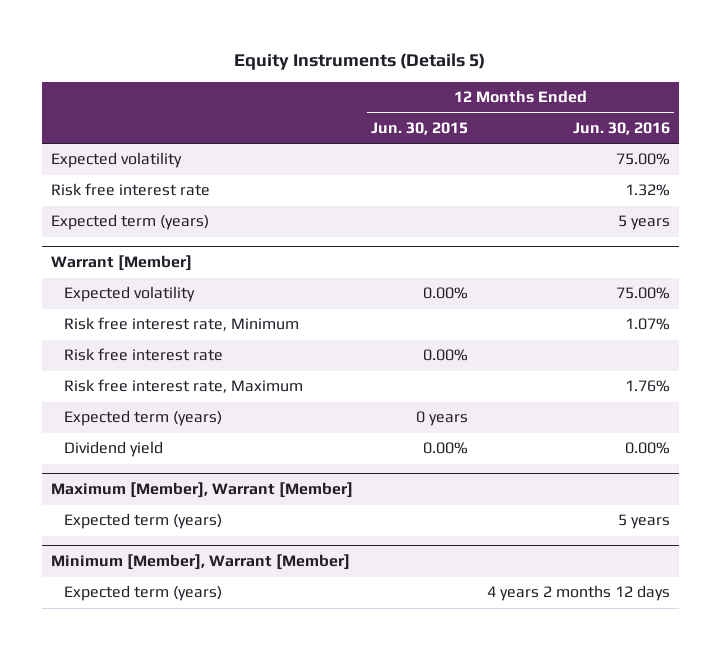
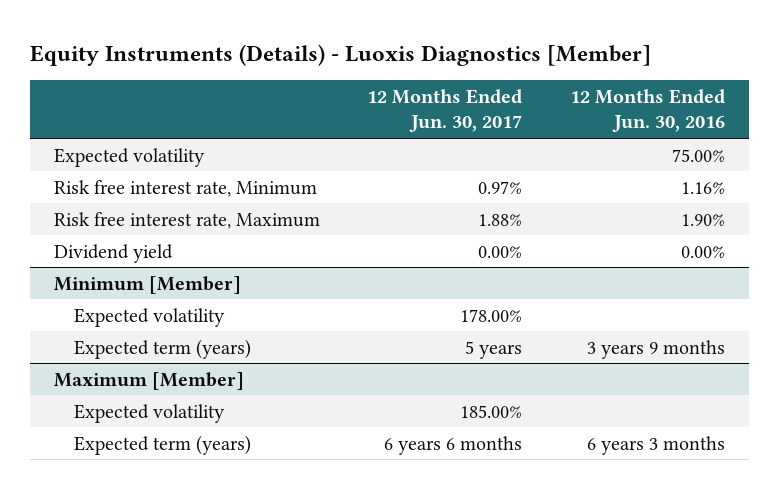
- Equity Instruments (Details 5)
+ Equity Instruments (Details) - Luoxis Diagnostics [Member]
- | 12 Months Ended Jun. 30, 2015 | 12 Months Ended Jun. 30, 2016
+ | 12 Months Ended Jun. 30, 2017 | 12 Months Ended Jun. 30, 2016
- Risk free interest rate | | 1.32%
- Expected term (years) | | 5 years
- Warrant [Member]
- Expected volatility | 0.00% | 75.00%
- Risk free interest rate, Minimum | | 1.07%
- Risk free interest rate | 0.00% |
- Risk free interest rate, Maximum | | 1.76%
- Expected term (years) | 0 years |
+ Risk free interest rate, Minimum | 0.97% | 1.16%
+ Risk free interest rate, Maximum | 1.88% | 1.90%
- Maximum [Member], Warrant [Member]
- Expected term (years) | | 5 years
- Minimum [Member], Warrant [Member]
- Expected term (years) | | 4 years 2 months 12 days
+ Minimum [Member]
+ Expected volatility | 178.00% |
+ Expected term (years) | 5 years | 3 years 9 months
+ Maximum [Member]
+ Expected volatility | 185.00% |
+ Expected term (years) | 6 years 6 months | 6 years 3 months

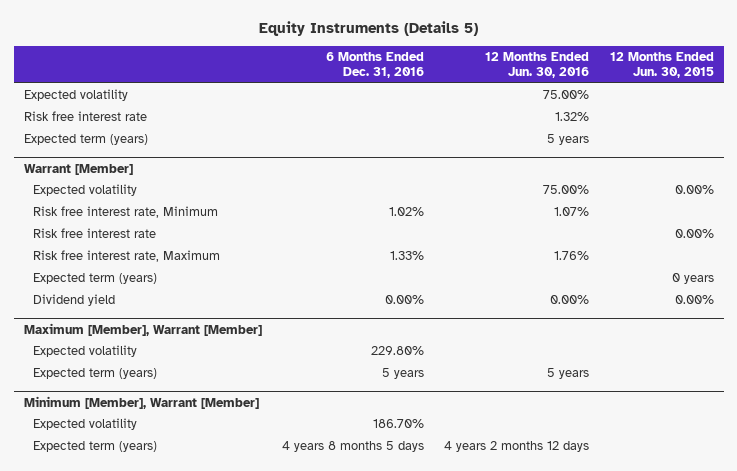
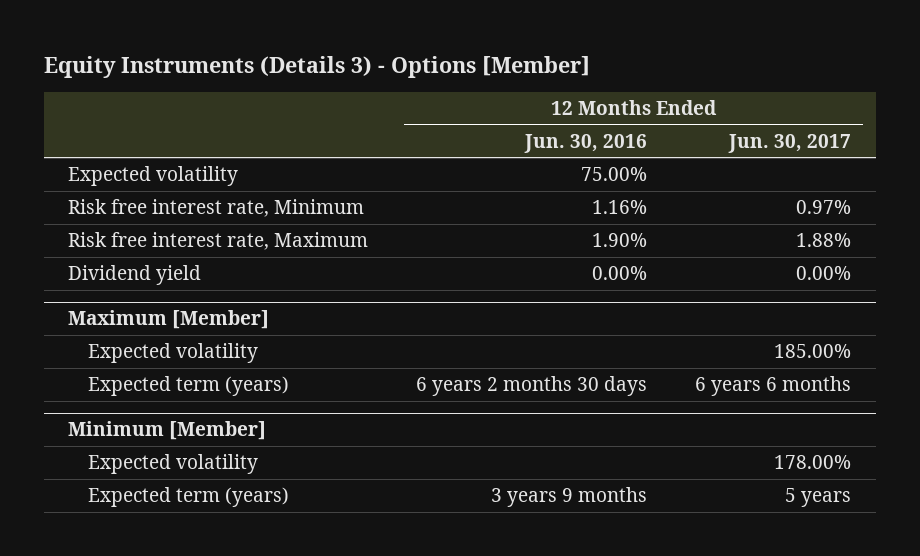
- Equity Instruments (Details 5)
+ Equity Instruments (Details 3) - Options [Member]
- | 6 Months Ended Dec. 31, 2016 | 12 Months Ended Jun. 30, 2016 | 12 Months Ended Jun. 30, 2015
+ | 12 Months Ended Jun. 30, 2016 | 12 Months Ended Jun. 30, 2017
- Risk free interest rate | | 1.32% |
- Expected term (years) | | 5 years |
- Warrant [Member]
- Expected volatility | | 75.00% | 0.00%
- Risk free interest rate, Minimum | 1.02% | 1.07% |
- Risk free interest rate | | | 0.00%
- Risk free interest rate, Maximum | 1.33% | 1.76% |
- Expected term (years) | | | 0 years
+ Risk free interest rate, Minimum | 1.16% | 0.97%
+ Risk free interest rate, Maximum | 1.90% | 1.88%
- Maximum [Member], Warrant [Member]
+ Maximum [Member]
- Expected term (years) | 5 years | 5 years |
- Minimum [Member], Warrant [Member]
+ Expected term (years) | 6 years 2 months 30 days | 6 years 6 months
+ Minimum [Member]
- Expected term (years) | 4 years 8 months 5 days | 4 years 2 months 12 days |
+ Expected term (years) | 3 years 9 months | 5 years

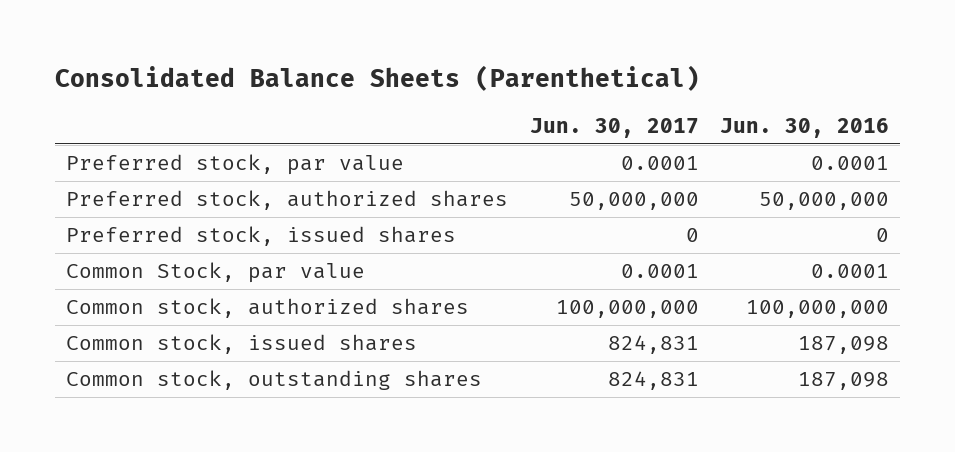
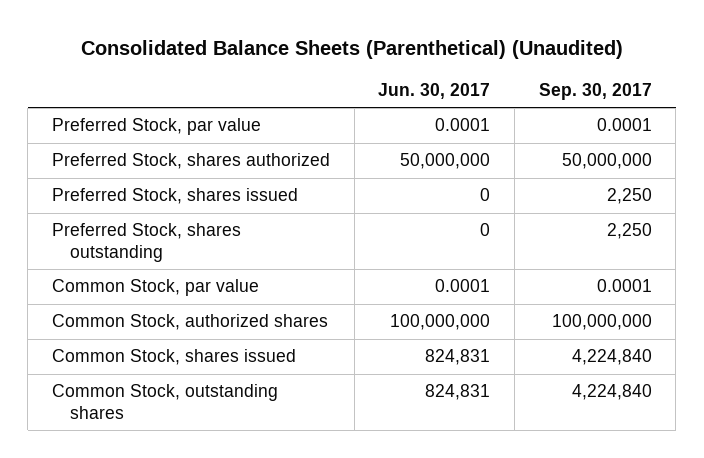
- Consolidated Balance Sheets (Parenthetical)
+ Consolidated Balance Sheets (Parenthetical) (Unaudited)
- | Jun. 30, 2017 | Jun. 30, 2016
+ | Jun. 30, 2017 | Sep. 30, 2017
- Preferred stock, par value | 0.0001 | 0.0001
- Preferred stock, authorized shares | 50,000,000 | 50,000,000
- Preferred stock, issued shares | 0 | 0
+ Preferred Stock, par value | 0.0001 | 0.0001
+ Preferred Stock, shares authorized | 50,000,000 | 50,000,000
+ Preferred Stock, shares issued | 0 | 2,250
+ Preferred Stock, shares outstanding | 0 | 2,250
- Common stock, authorized shares | 100,000,000 | 100,000,000
- Common stock, issued shares | 824,831 | 187,098
- Common stock, outstanding shares | 824,831 | 187,098
+ Common Stock, authorized shares | 100,000,000 | 100,000,000
+ Common Stock, shares issued | 824,831 | 4,224,840
+ Common Stock, outstanding shares | 824,831 | 4,224,840

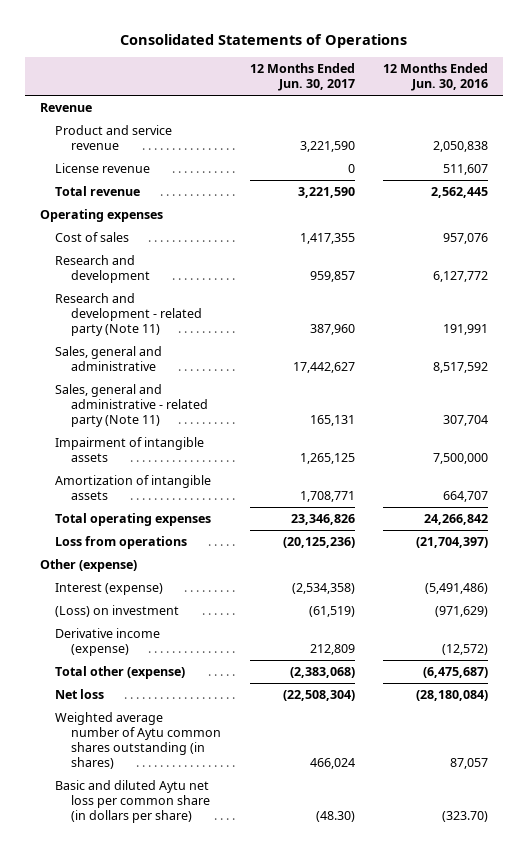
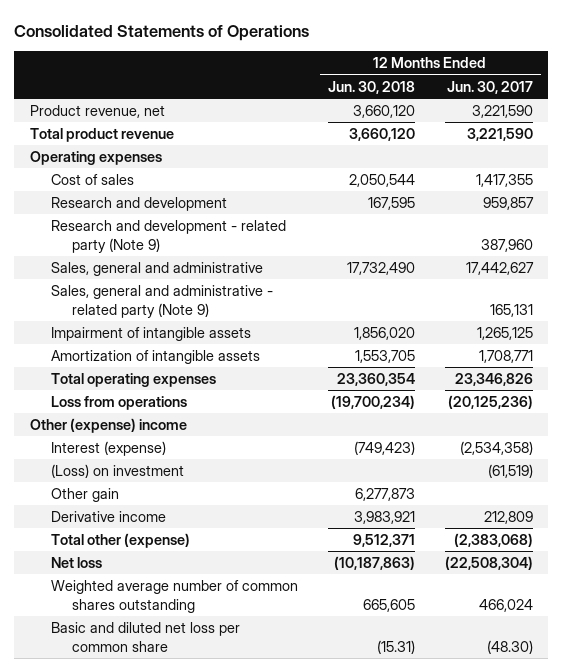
- | 12 Months Ended Jun. 30, 2017 | 12 Months Ended Jun. 30, 2016
+ | 12 Months Ended Jun. 30, 2018 | 12 Months Ended Jun. 30, 2017
- Revenue
- Product and service revenue | 3,221,590 | 2,050,838
- License revenue | 0 | 511,607
- Total revenue | 3,221,590 | 2,562,445
+ Product revenue, net | 3,660,120 | 3,221,590
+ Total product revenue | 3,660,120 | 3,221,590
- Research and development - related party (Note 11) | 387,960 | 191,991
+ Research and development - related party (Note 9) | | 387,960
- Sales, general and administrative - related party (Note 11) | 165,131 | 307,704
+ Sales, general and administrative - related party (Note 9) | | 165,131
- Other (expense)
+ Other (expense) income
- Derivative income (expense) | 212,809 | (12,572)
+ Other gain | 6,277,873 |
+ Derivative income | 3,983,921 | 212,809
- Weighted average number of Aytu common shares outstanding (in shares) | 466,024 | 87,057
- Basic and diluted Aytu net loss per common share (in dollars per share) | (48.30) | (323.70)
+ Weighted average number of common shares outstanding | 665,605 | 466,024
+ Basic and diluted net loss per common share | (15.31) | (48.30)

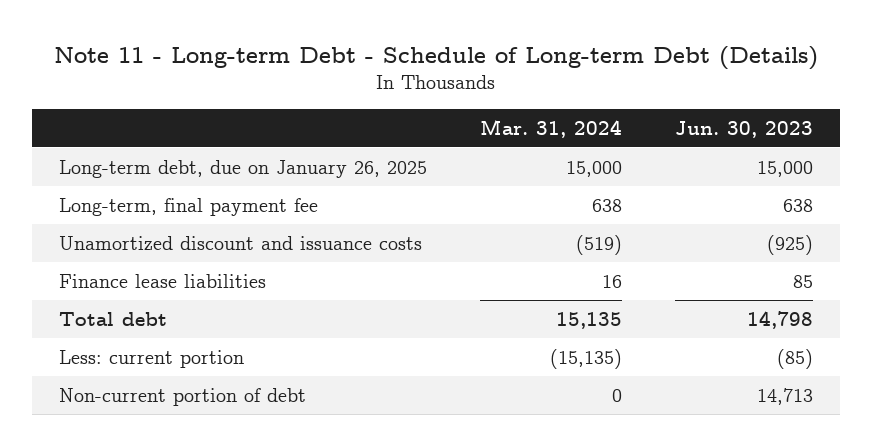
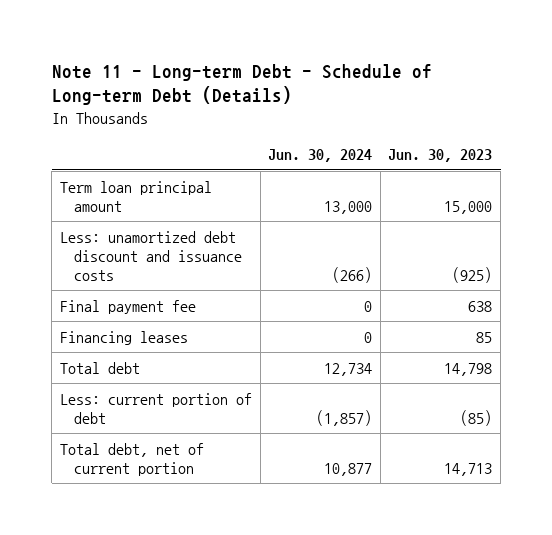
- | Mar. 31, 2024 | Jun. 30, 2023
+ | Jun. 30, 2024 | Jun. 30, 2023
- Long-term debt, due on January 26, 2025 | 15,000 | 15,000
- Long-term, final payment fee | 638 | 638
- Unamortized discount and issuance costs | (519) | (925)
- Finance lease liabilities | 16 | 85
+ Term loan principal amount | 13,000 | 15,000
+ Less: unamortized debt discount and issuance costs | (266) | (925)
+ Final payment fee | 0 | 638
+ Financing leases | 0 | 85
- Less: current portion | (15,135) | (85)
- Non-current portion of debt | 0 | 14,713
+ Less: current portion of debt | (1,857) | (85)
+ Total debt, net of current portion | 10,877 | 14,713

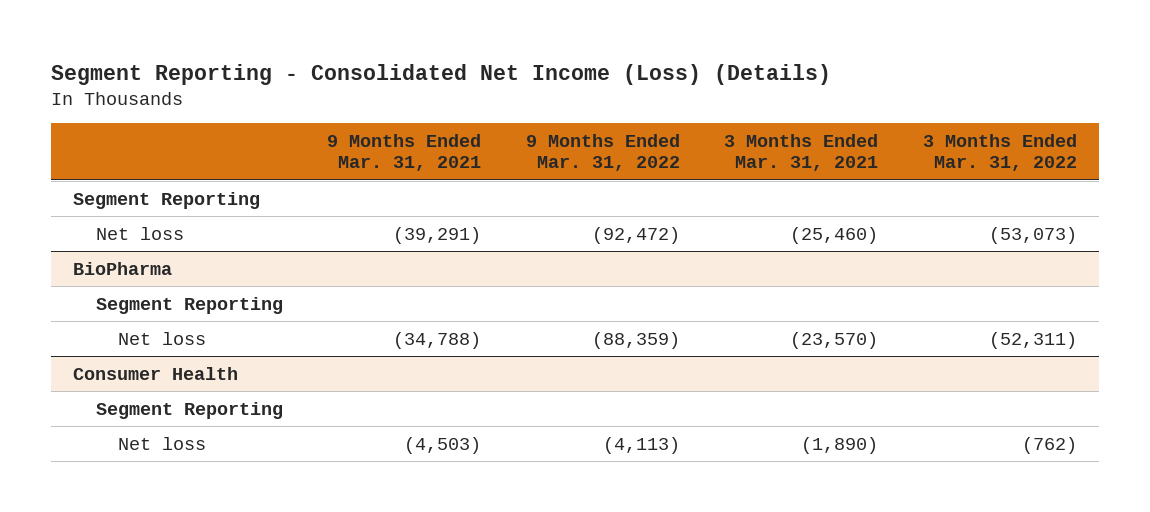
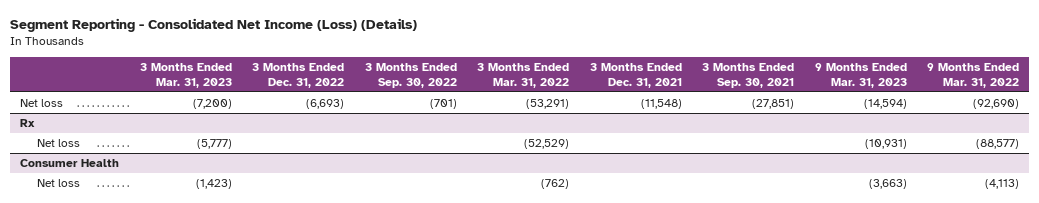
- | 9 Months Ended Mar. 31, 2021 | 9 Months Ended Mar. 31, 2022 | 3 Months Ended Mar. 31, 2021 | 3 Months Ended Mar. 31, 2022
+ | 3 Months Ended Mar. 31, 2023 | 3 Months Ended Dec. 31, 2022 | 3 Months Ended Sep. 30, 2022 | 3 Months Ended Mar. 31, 2022 | 3 Months Ended Dec. 31, 2021 | 3 Months Ended Sep. 30, 2021 | 9 Months Ended Mar. 31, 2023 | 9 Months Ended Mar. 31, 2022
- Segment Reporting
- Net loss | (39,291) | (92,472) | (25,460) | (53,073)
- BioPharma
- Segment Reporting
- Net loss | (34,788) | (88,359) | (23,570) | (52,311)
+ Net loss | (7,200) | (6,693) | (701) | (53,291) | (11,548) | (27,851) | (14,594) | (92,690)
+ Rx
+ Net loss | (5,777) | | | (52,529) | | | (10,931) | (88,577)
@ Consumer Health
- Segment Reporting

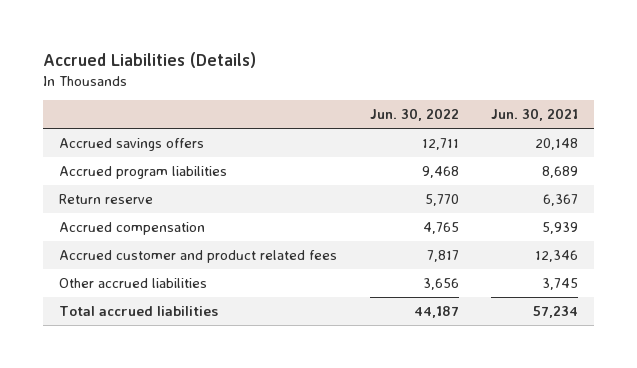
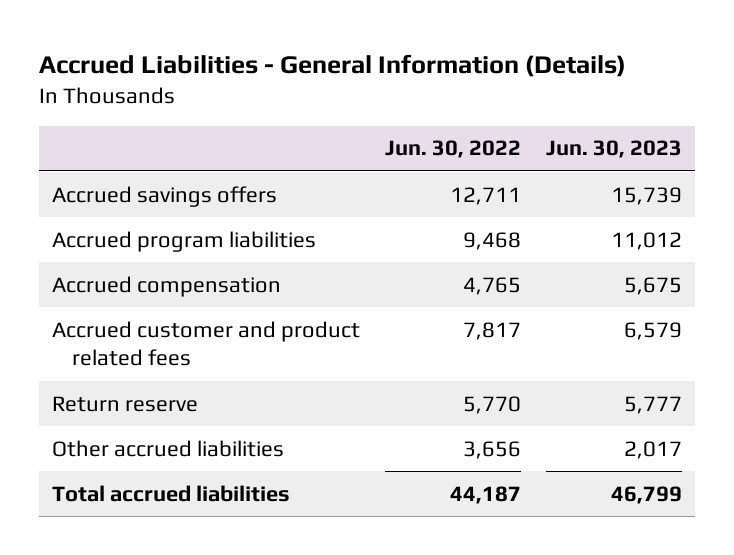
- Accrued Liabilities (Details)
+ Accrued Liabilities - General Information (Details)
- | Jun. 30, 2022 | Jun. 30, 2021
+ | Jun. 30, 2022 | Jun. 30, 2023
moved down: Return reserve | 5,770 | 5,777

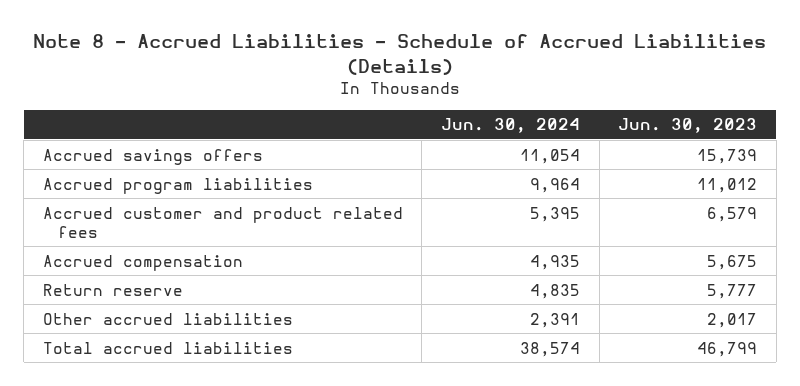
- Accrued Liabilities - General Information (Details)
+ Note 8 - Accrued Liabilities - Schedule of Accrued Liabilities (Details)
- | Jun. 30, 2022 | Jun. 30, 2023
+ | Jun. 30, 2024 | Jun. 30, 2023
moved down: Accrued compensation | 4,935 | 5,675

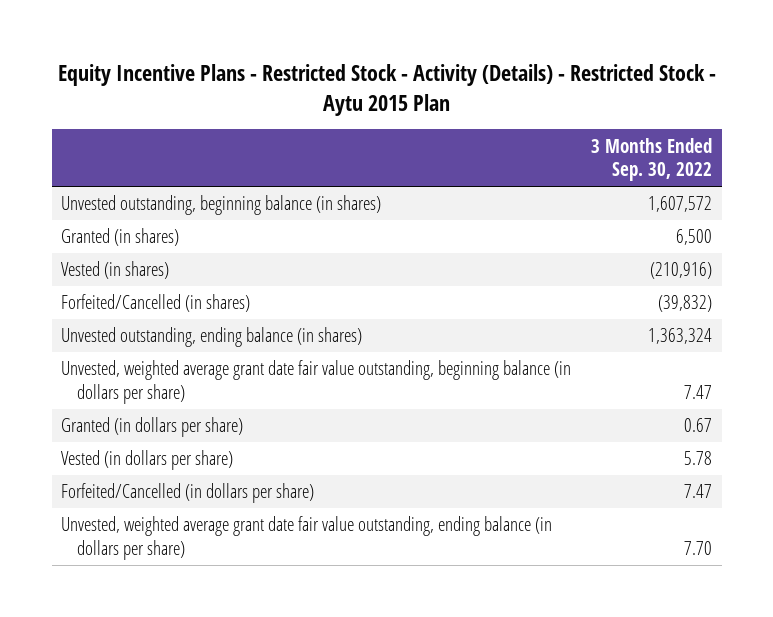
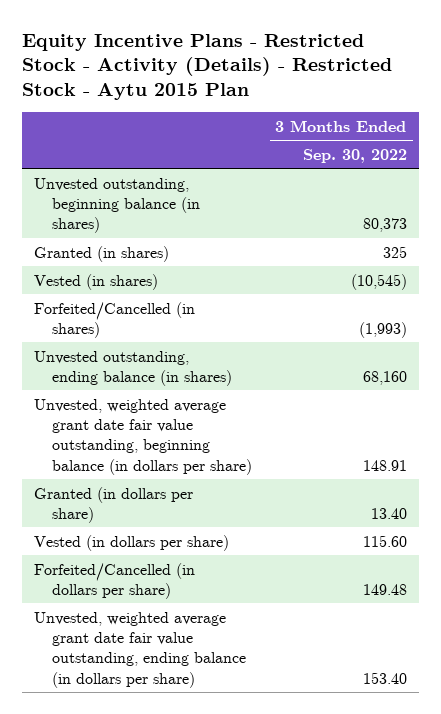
- Unvested outstanding, beginning balance (in shares) | 1,607,572
- Granted (in shares) | 6,500
- Vested (in shares) | (210,916)
- Forfeited/Cancelled (in shares) | (39,832)
- Unvested outstanding, ending balance (in shares) | 1,363,324
- Unvested, weighted average grant date fair value outstanding, beginning balance (in dollars per share) | 7.47
- Granted (in dollars per share) | 0.67
- Vested (in dollars per share) | 5.78
- Forfeited/Cancelled (in dollars per share) | 7.47
- Unvested, weighted average grant date fair value outstanding, ending balance (in dollars per share) | 7.70
+ Unvested outstanding, beginning balance (in shares) | 80,373
+ Granted (in shares) | 325
+ Vested (in shares) | (10,545)
+ Forfeited/Cancelled (in shares) | (1,993)
+ Unvested outstanding, ending balance (in shares) | 68,160
+ Unvested, weighted average grant date fair value outstanding, beginning balance (in dollars per share) | 148.91
+ Granted (in dollars per share) | 13.40
+ Vested (in dollars per share) | 115.60
+ Forfeited/Cancelled (in dollars per share) | 149.48
+ Unvested, weighted average grant date fair value outstanding, ending balance (in dollars per share) | 153.40

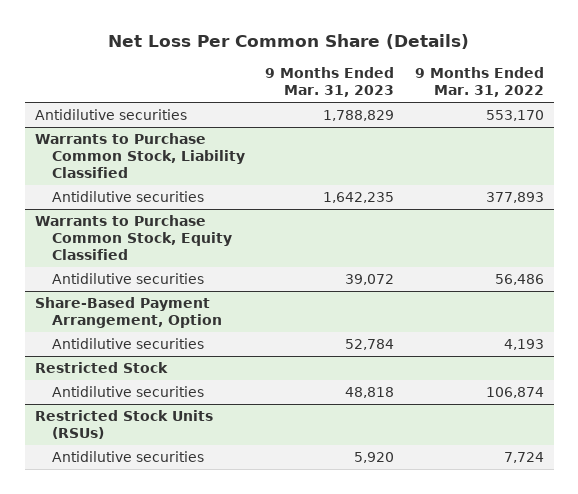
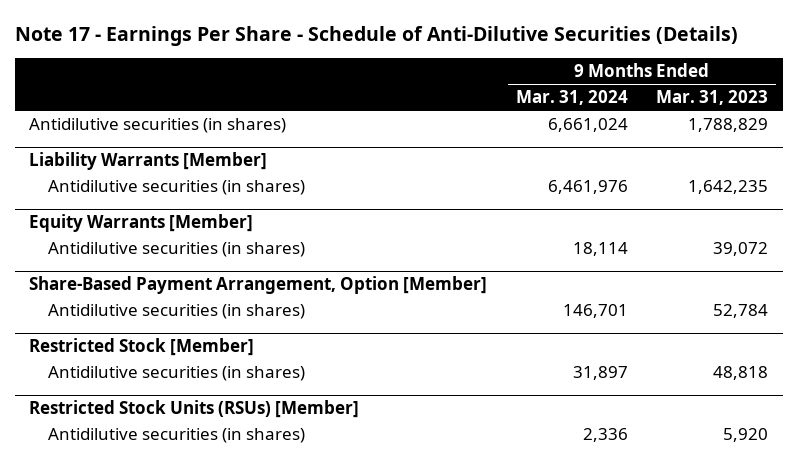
- Net Loss Per Common Share (Details)
+ Note 17 - Earnings Per Share - Schedule of Anti-Dilutive Securities (Details)
- | 9 Months Ended Mar. 31, 2023 | 9 Months Ended Mar. 31, 2022
+ | 9 Months Ended Mar. 31, 2024 | 9 Months Ended Mar. 31, 2023
- Antidilutive securities | 1,788,829 | 553,170
- Warrants to Purchase Common Stock, Liability Classified
- Antidilutive securities | 1,642,235 | 377,893
- Warrants to Purchase Common Stock, Equity Classified
- Antidilutive securities | 39,072 | 56,486
- Share-Based Payment Arrangement, Option
- Antidilutive securities | 52,784 | 4,193
- Restricted Stock
- Antidilutive securities | 48,818 | 106,874
- Restricted Stock Units (RSUs)
- Antidilutive securities | 5,920 | 7,724
+ Antidilutive securities (in shares) | 6,661,024 | 1,788,829
+ Liability Warrants [Member]
+ Antidilutive securities (in shares) | 6,461,976 | 1,642,235
+ Equity Warrants [Member]
+ Antidilutive securities (in shares) | 18,114 | 39,072
+ Share-Based Payment Arrangement, Option [Member]
+ Antidilutive securities (in shares) | 146,701 | 52,784
+ Restricted Stock [Member]
+ Antidilutive securities (in shares) | 31,897 | 48,818
+ Restricted Stock Units (RSUs) [Member]
+ Antidilutive securities (in shares) | 2,336 | 5,920

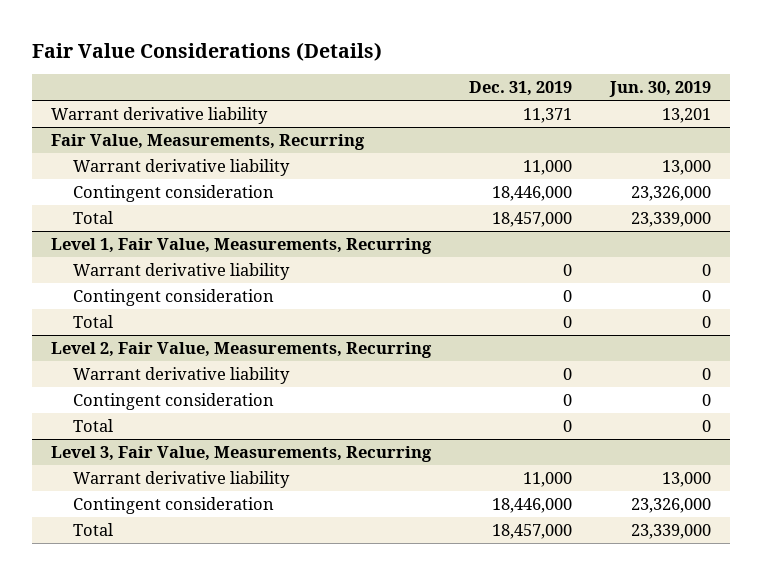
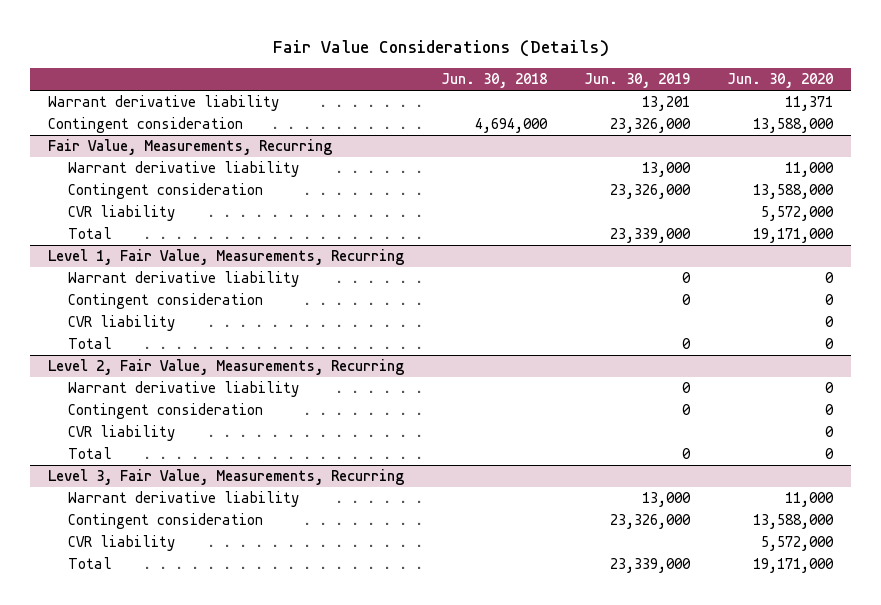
- | Dec. 31, 2019 | Jun. 30, 2019
+ | Jun. 30, 2018 | Jun. 30, 2019 | Jun. 30, 2020
+ Contingent consideration | 4,694,000 | 23,326,000 | 13,588,000
@ Fair Value, Measurements, Recurring
+ CVR liability | | | 5,572,000
@ Level 1, Fair Value, Measurements, Recurring
+ CVR liability | | | 0
@ Level 2, Fair Value, Measurements, Recurring
+ CVR liability | | | 0
@ Level 3, Fair Value, Measurements, Recurring
+ CVR liability | | | 5,572,000

